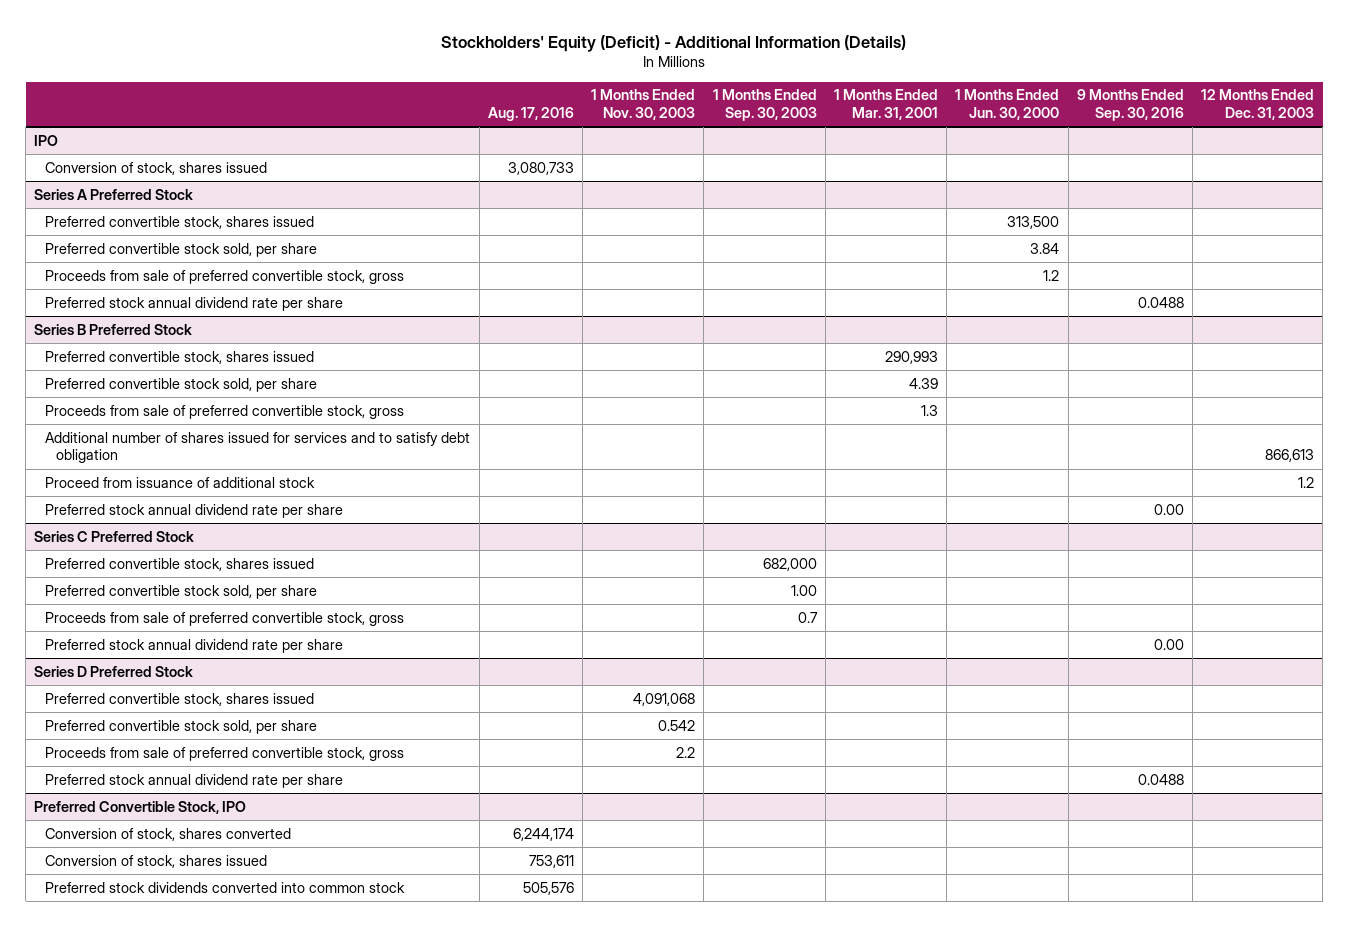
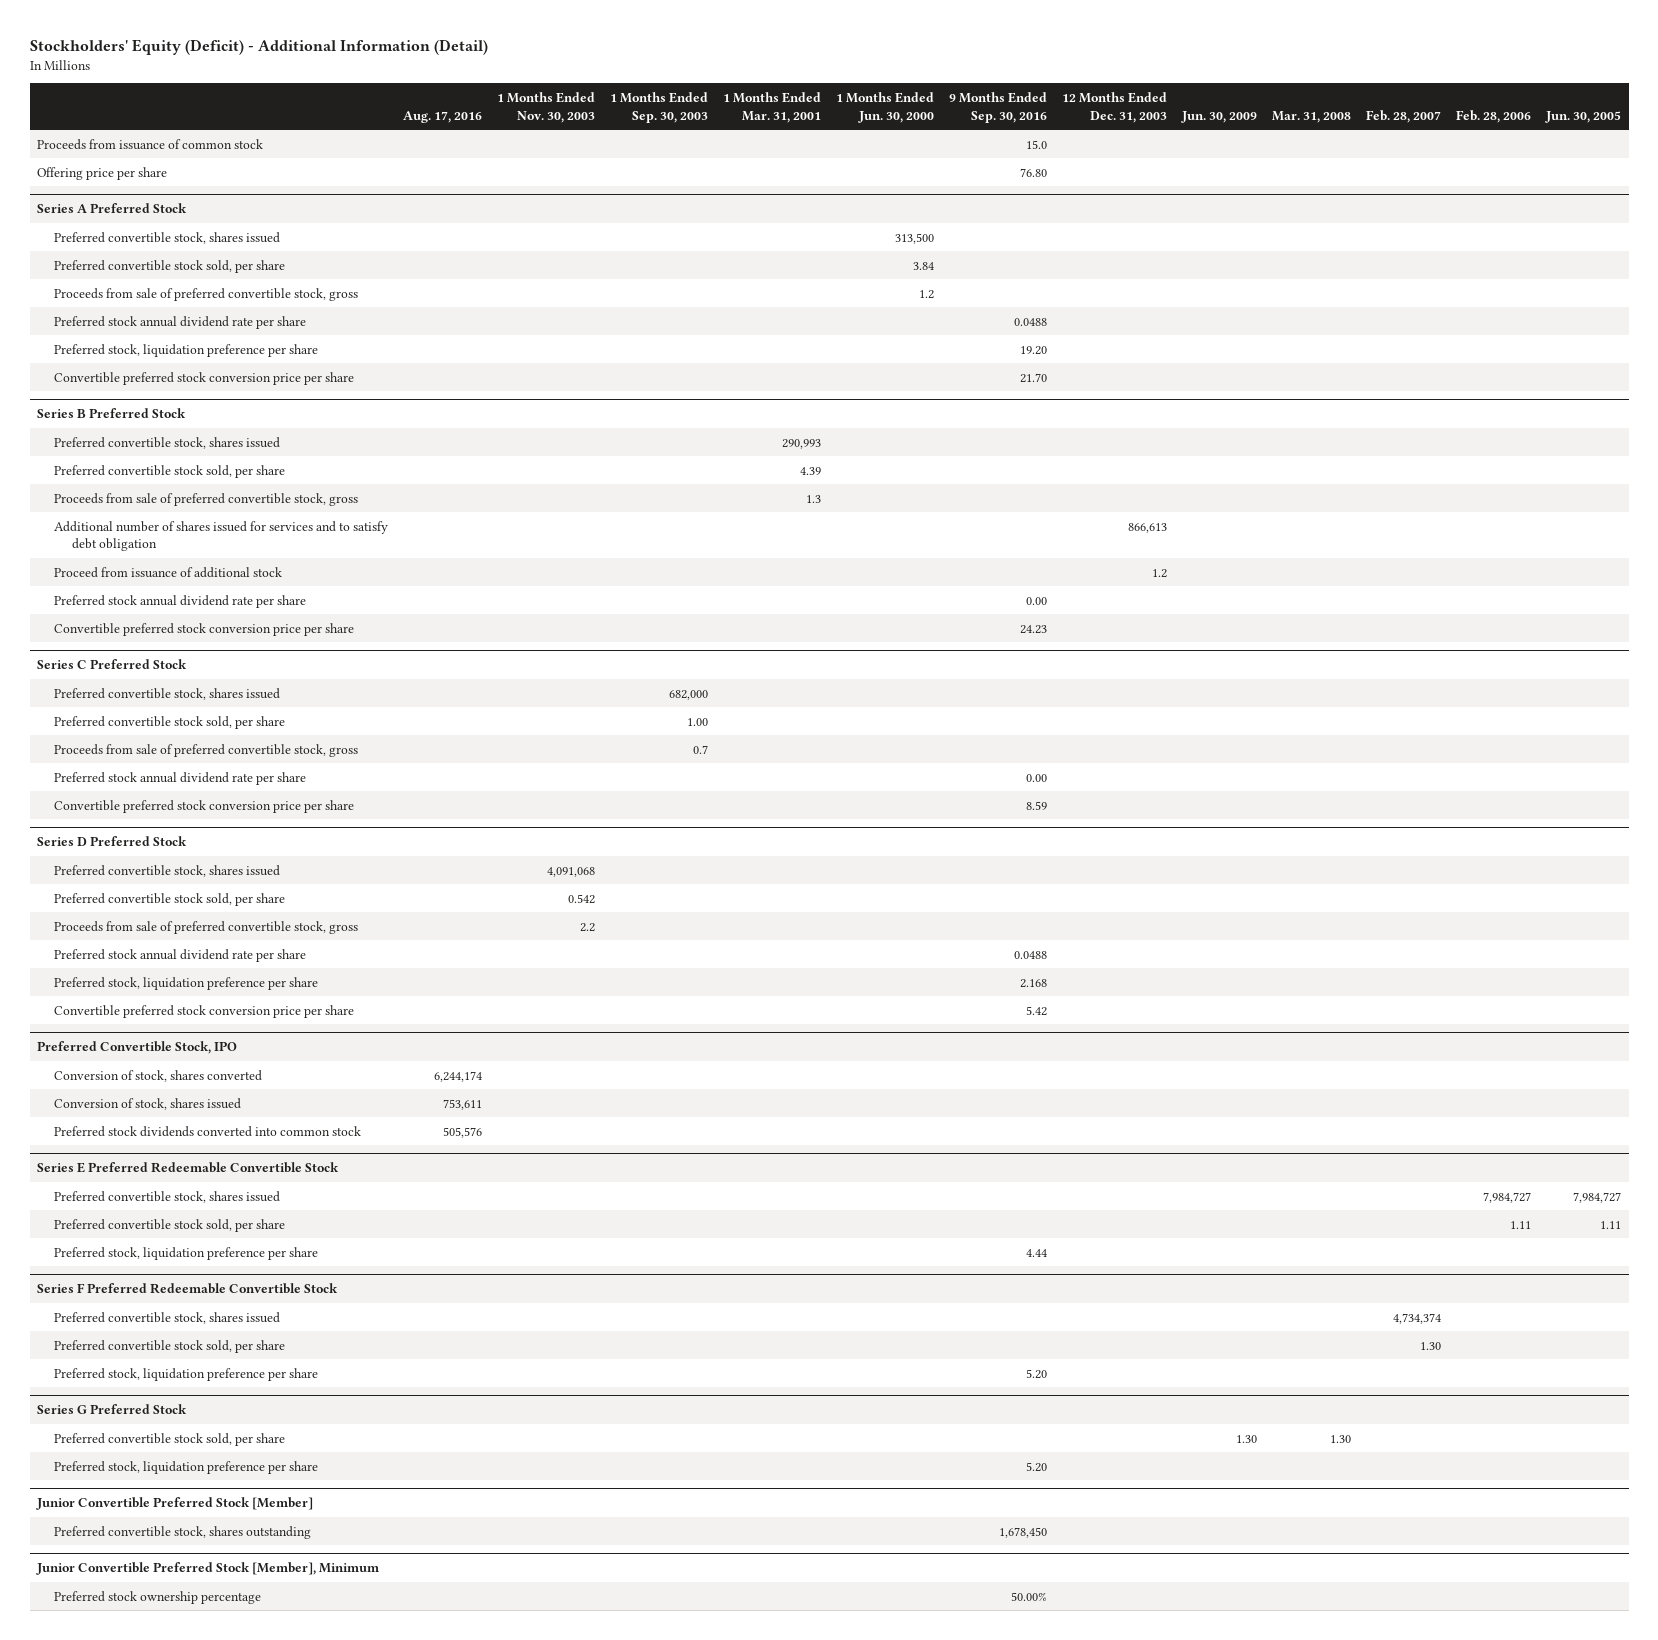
- Stockholders' Equity (Deficit) - Additional Information (Details)
+ Stockholders' Equity (Deficit) - Additional Information (Detail)
- | Aug. 17, 2016 | 1 Months Ended Nov. 30, 2003 | 1 Months Ended Sep. 30, 2003 | 1 Months Ended Mar. 31, 2001 | 1 Months Ended Jun. 30, 2000 | 9 Months Ended Sep. 30, 2016 | 12 Months Ended Dec. 31, 2003
+ | Aug. 17, 2016 | 1 Months Ended Nov. 30, 2003 | 1 Months Ended Sep. 30, 2003 | 1 Months Ended Mar. 31, 2001 | 1 Months Ended Jun. 30, 2000 | 9 Months Ended Sep. 30, 2016 | 12 Months Ended Dec. 31, 2003 | Jun. 30, 2009 | Mar. 31, 2008 | Feb. 28, 2007 | Feb. 28, 2006 | Jun. 30, 2005
- IPO
- Conversion of stock, shares issued | 3,080,733 | | | | | |
+ Proceeds from issuance of common stock | | | | | | 15.0 | | | | | |
+ Offering price per share | | | | | | 76.80 | | | | | |
@ Series A Preferred Stock
+ Preferred stock, liquidation preference per share | | | | | | 19.20 | | | | | |
+ Convertible preferred stock conversion price per share | | | | | | 21.70 | | | | | |
@ Series B Preferred Stock
+ Convertible preferred stock conversion price per share | | | | | | 24.23 | | | | | |
@ Series C Preferred Stock
+ Convertible preferred stock conversion price per share | | | | | | 8.59 | | | | | |
@ Series D Preferred Stock
+ Preferred stock, liquidation preference per share | | | | | | 2.168 | | | | | |
+ Convertible preferred stock conversion price per share | | | | | | 5.42 | | | | | |
+ Series E Preferred Redeemable Convertible Stock
+ Preferred convertible stock, shares issued | | | | | | | | | | | 7,984,727 | 7,984,727
+ Preferred convertible stock sold, per share | | | | | | | | | | | 1.11 | 1.11
+ Preferred stock, liquidation preference per share | | | | | | 4.44 | | | | | |
+ Series F Preferred Redeemable Convertible Stock
+ Preferred convertible stock, shares issued | | | | | | | | | | 4,734,374 | |
+ Preferred convertible stock sold, per share | | | | | | | | | | 1.30 | |
+ Preferred stock, liquidation preference per share | | | | | | 5.20 | | | | | |
+ Series G Preferred Stock
+ Preferred convertible stock sold, per share | | | | | | | | 1.30 | 1.30 | | |
+ Preferred stock, liquidation preference per share | | | | | | 5.20 | | | | | |
+ Junior Convertible Preferred Stock [Member]
+ Preferred convertible stock, shares outstanding | | | | | | 1,678,450 | | | | | |
+ Junior Convertible Preferred Stock [Member], Minimum
+ Preferred stock ownership percentage | | | | | | 50.00% | | | | | |

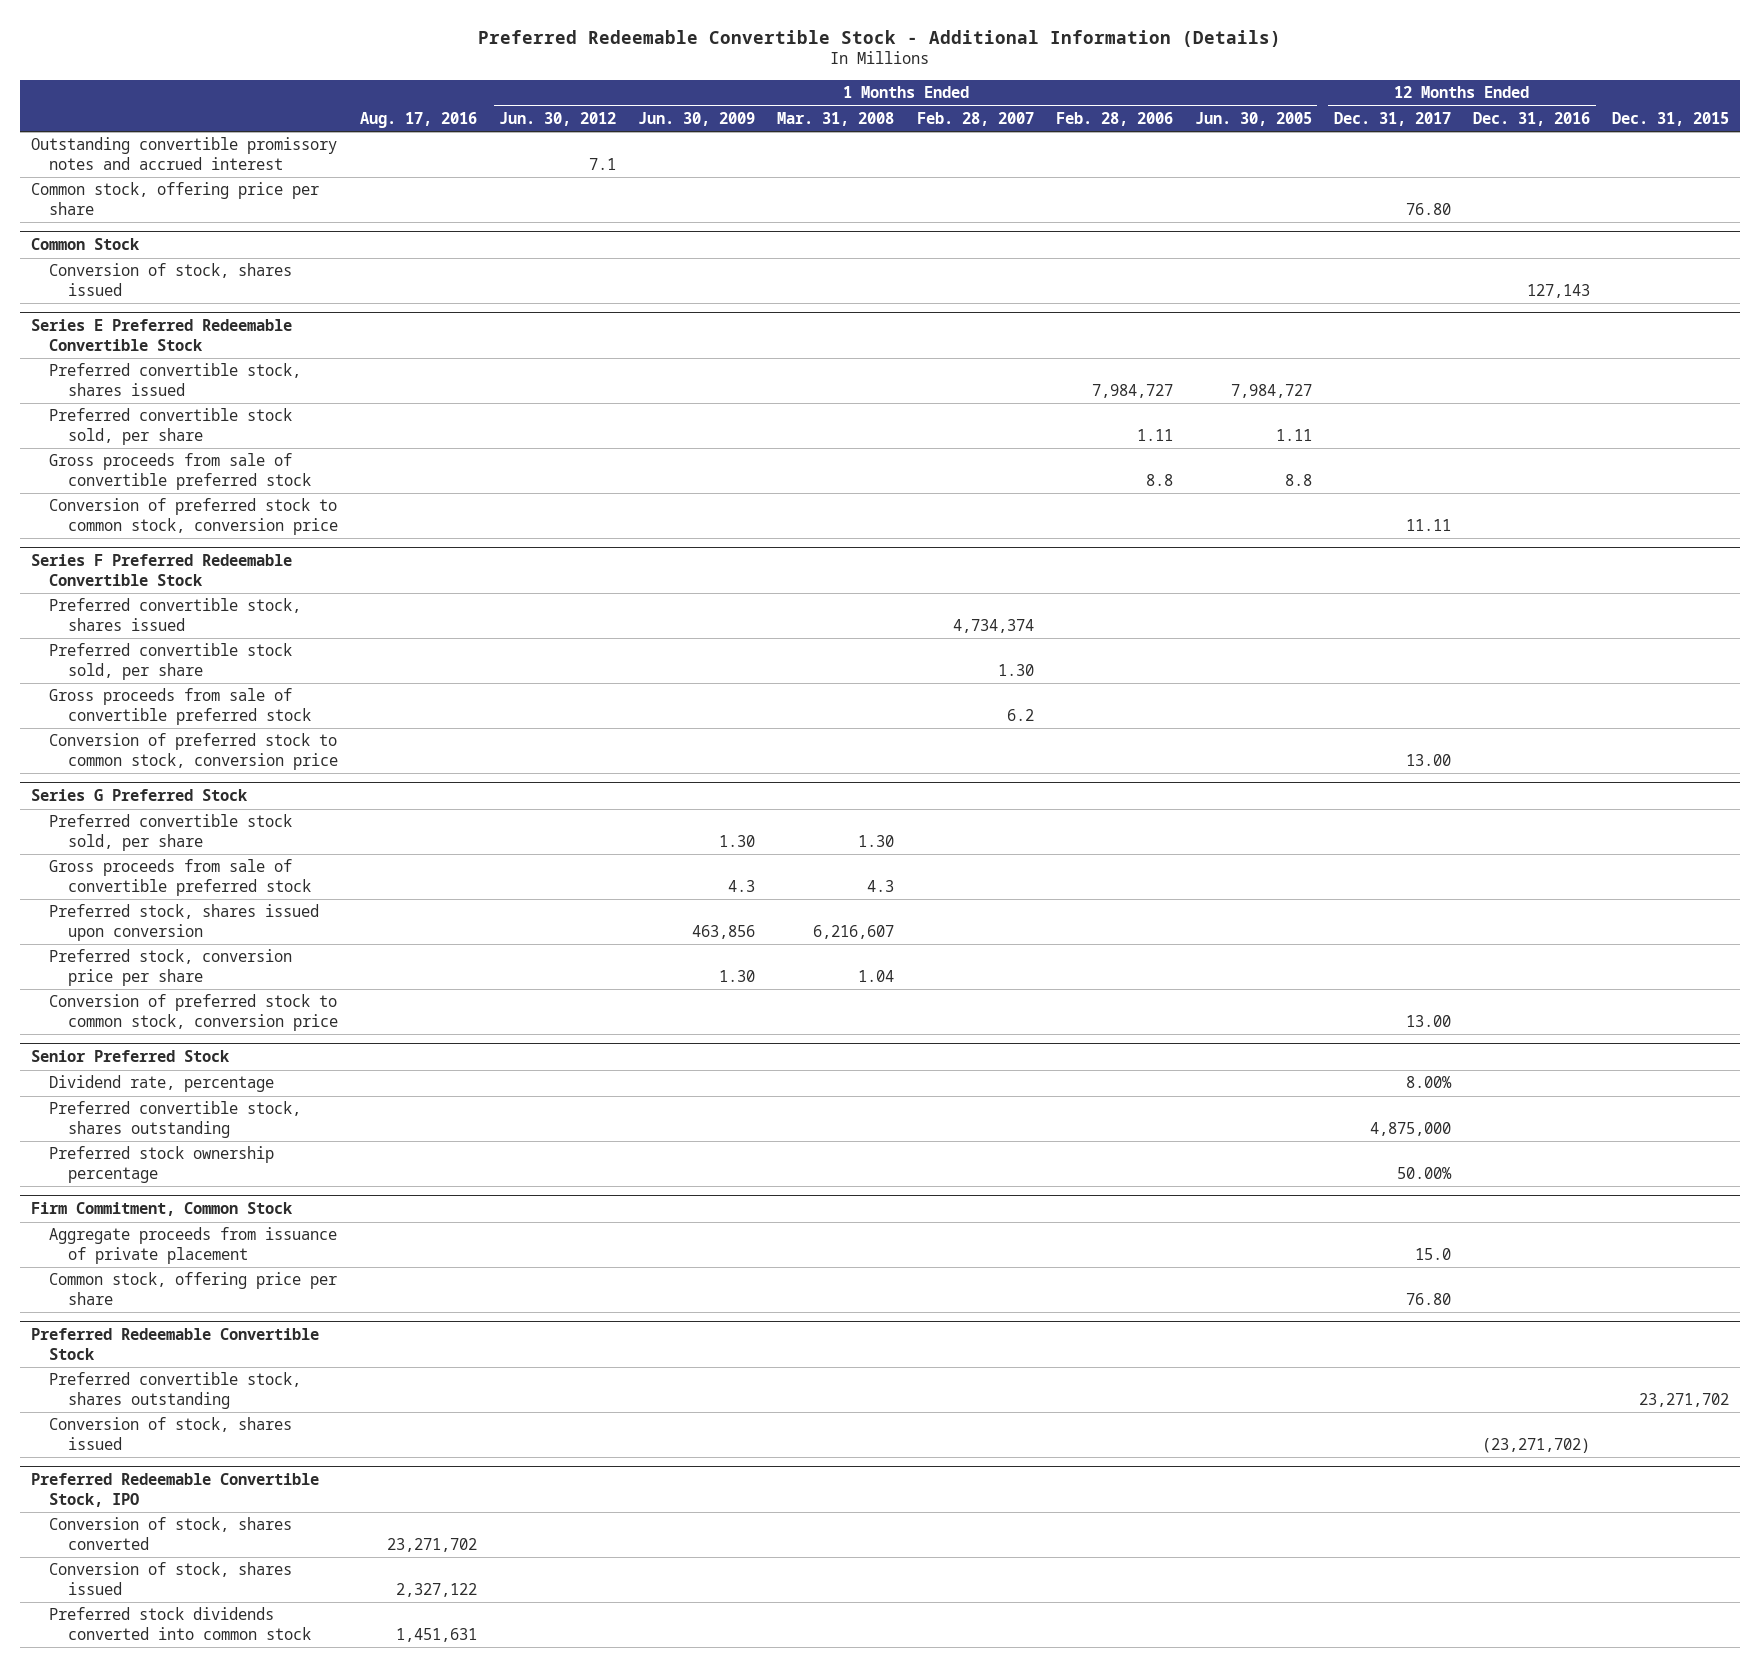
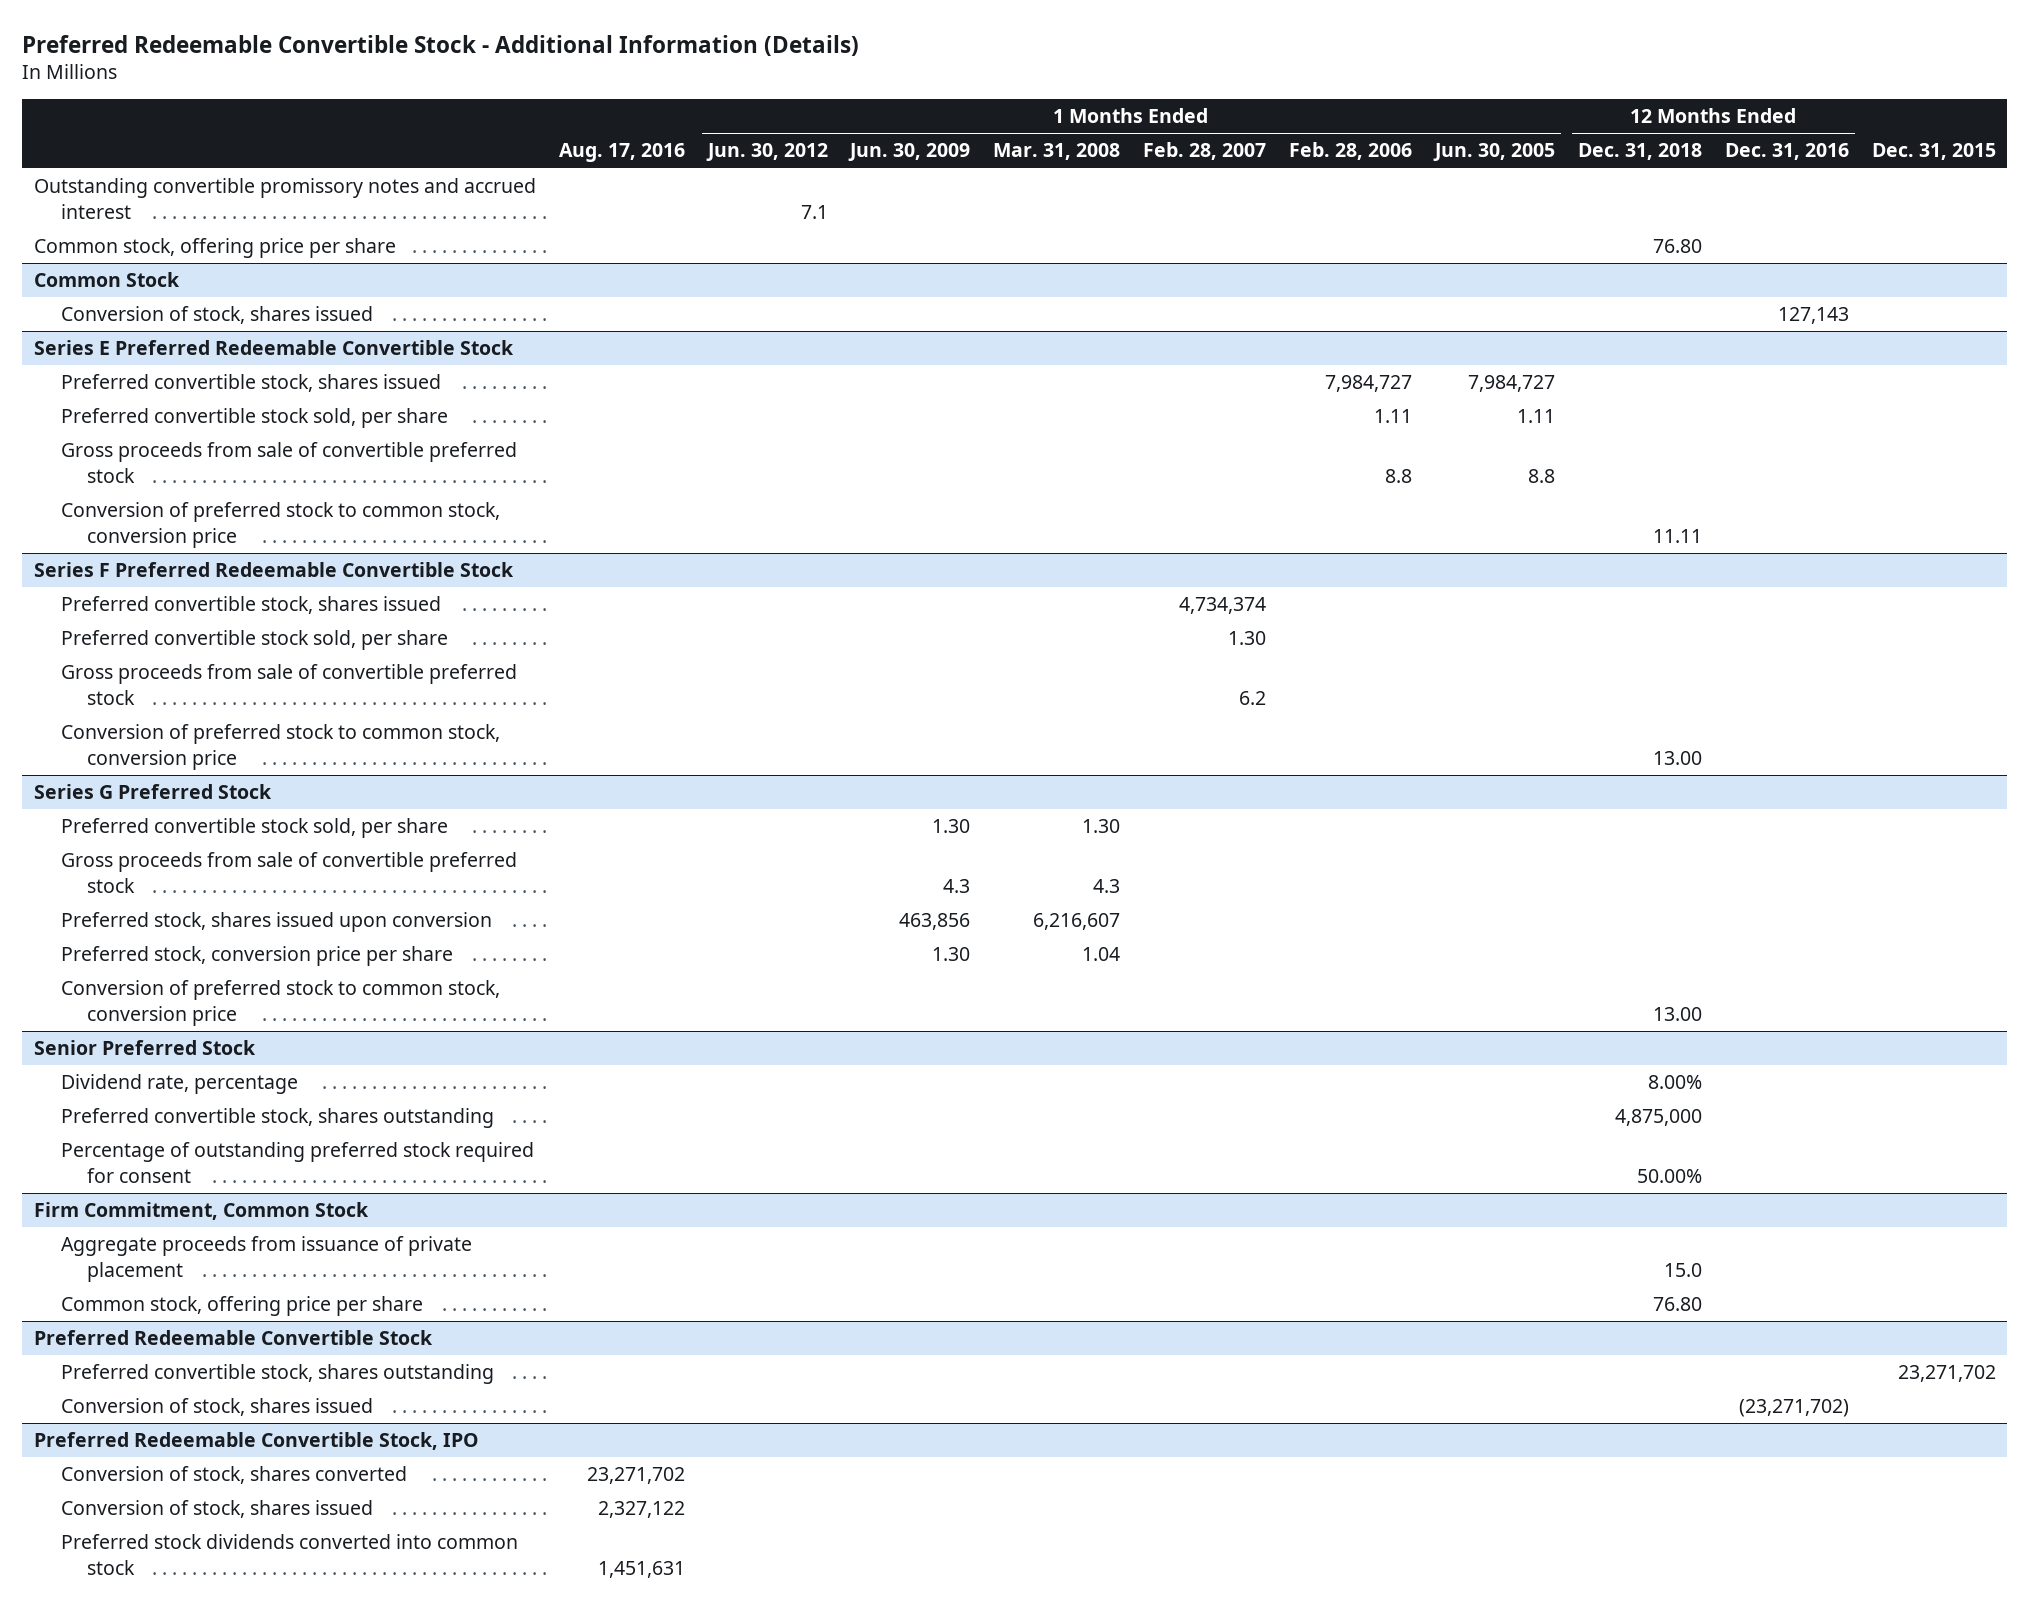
- | Aug. 17, 2016 | 1 Months Ended Jun. 30, 2012 | 1 Months Ended Jun. 30, 2009 | 1 Months Ended Mar. 31, 2008 | 1 Months Ended Feb. 28, 2007 | 1 Months Ended Feb. 28, 2006 | 1 Months Ended Jun. 30, 2005 | 12 Months Ended Dec. 31, 2017 | 12 Months Ended Dec. 31, 2016 | Dec. 31, 2015
+ | Aug. 17, 2016 | 1 Months Ended Jun. 30, 2012 | 1 Months Ended Jun. 30, 2009 | 1 Months Ended Mar. 31, 2008 | 1 Months Ended Feb. 28, 2007 | 1 Months Ended Feb. 28, 2006 | 1 Months Ended Jun. 30, 2005 | 12 Months Ended Dec. 31, 2018 | 12 Months Ended Dec. 31, 2016 | Dec. 31, 2015
@ Senior Preferred Stock
- Preferred stock ownership percentage | | | | | | | | 50.00% | |
+ Percentage of outstanding preferred stock required for consent | | | | | | | | 50.00% | |

